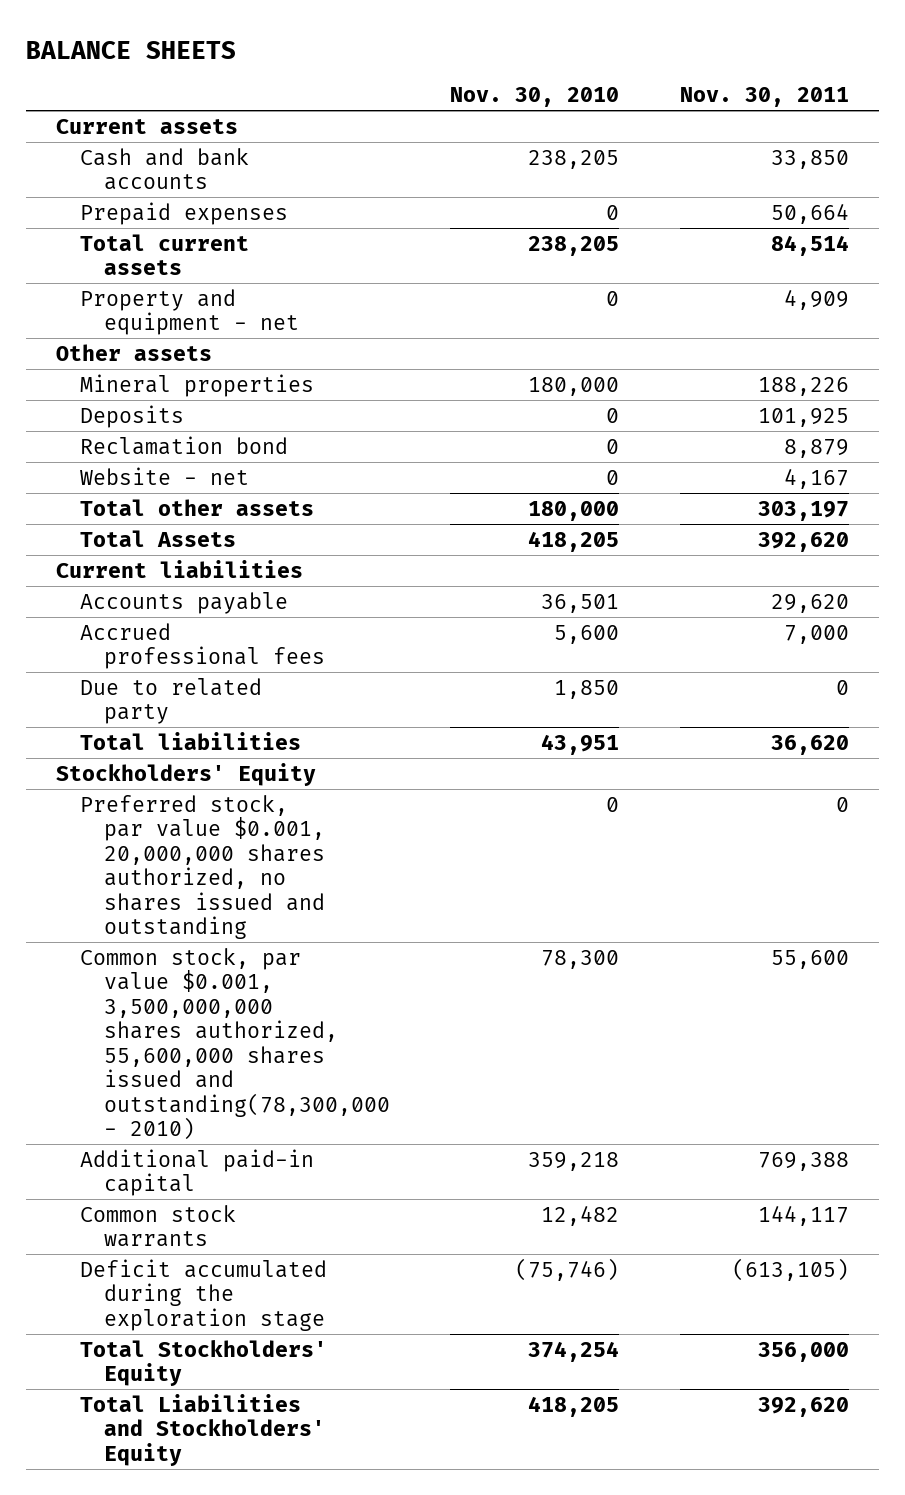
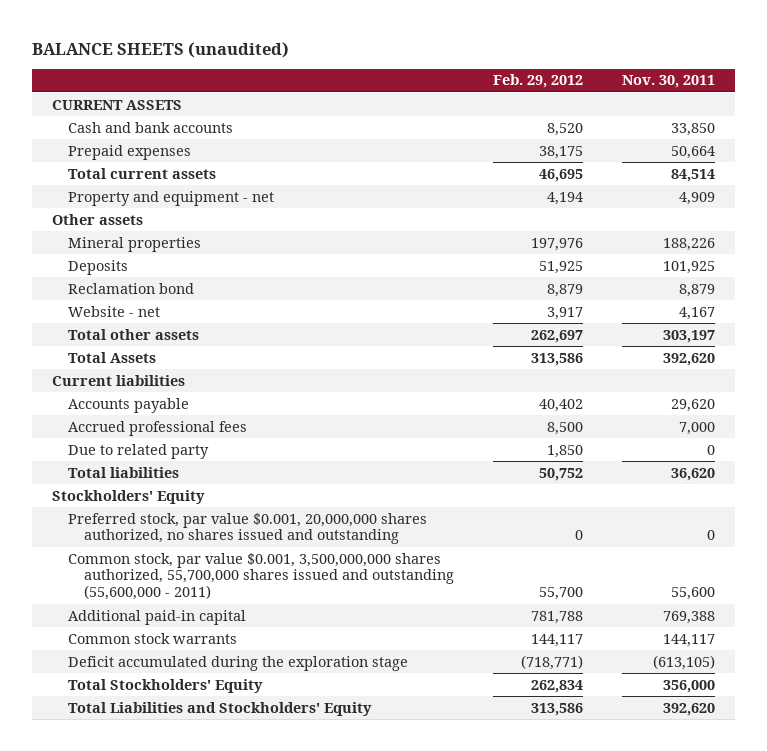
- BALANCE SHEETS
+ BALANCE SHEETS (unaudited)
- | Nov. 30, 2010 | Nov. 30, 2011
+ | Feb. 29, 2012 | Nov. 30, 2011
- Current assets
+ CURRENT ASSETS
- Common stock, par value $0.001, 3,500,000,000 shares authorized, 55,600,000 shares issued and outstanding(78,300,000 - 2010) | 78,300 | 55,600
+ Common stock, par value $0.001, 3,500,000,000 shares authorized, 55,700,000 shares issued and outstanding (55,600,000 - 2011) | 55,700 | 55,600

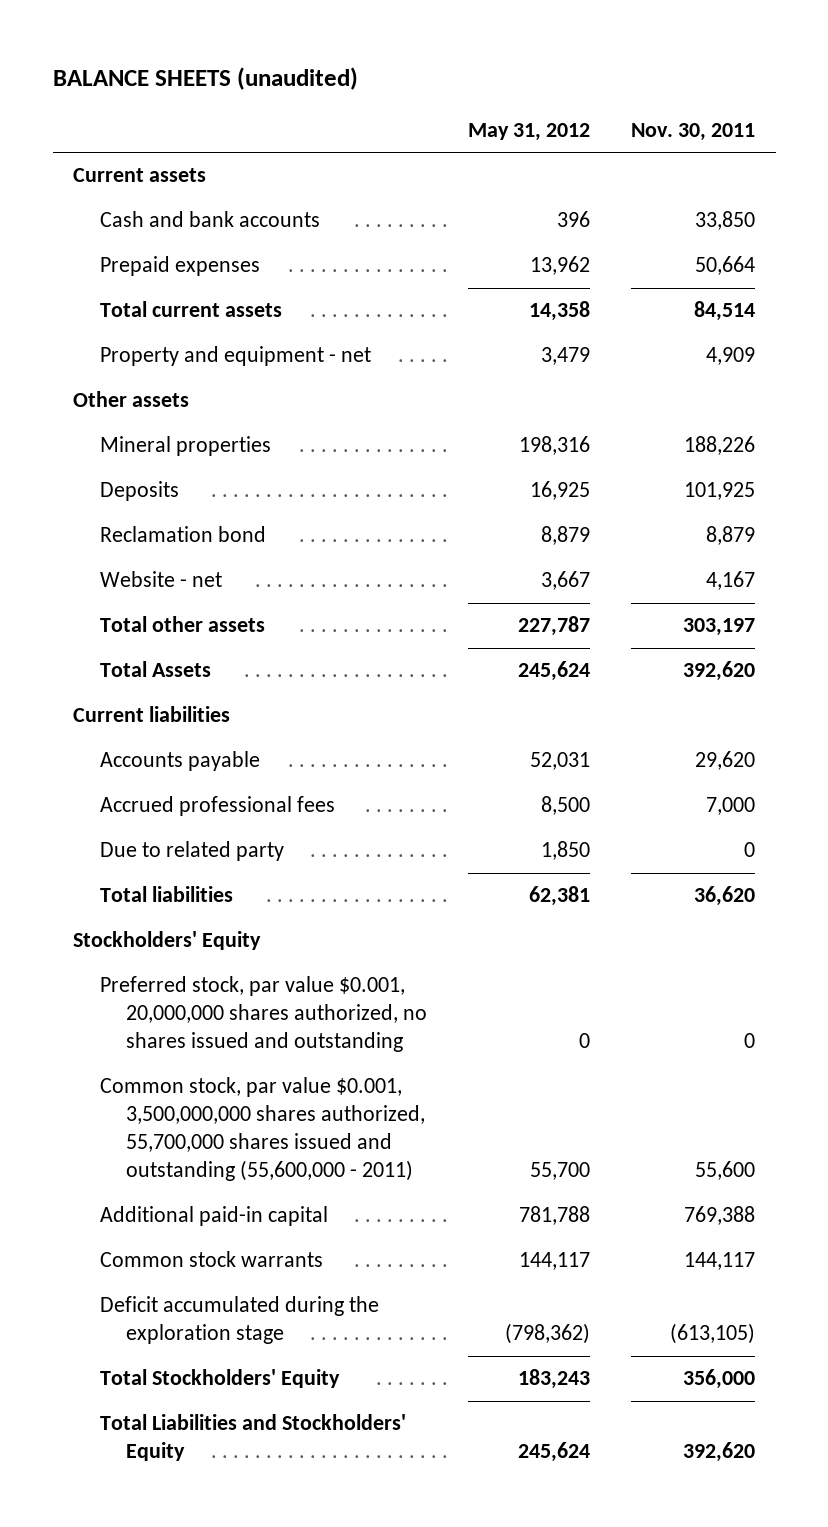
- | Feb. 29, 2012 | Nov. 30, 2011
+ | May 31, 2012 | Nov. 30, 2011
- CURRENT ASSETS
+ Current assets

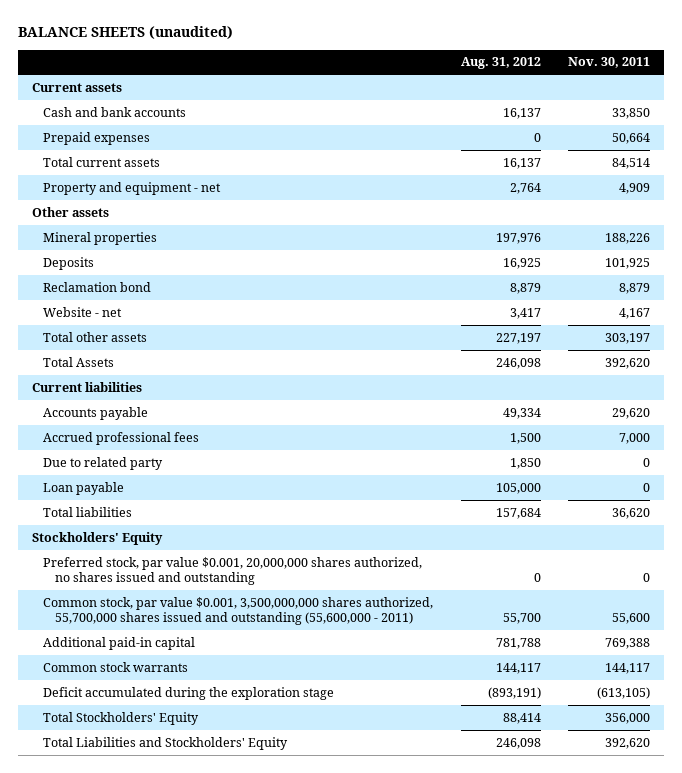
- | May 31, 2012 | Nov. 30, 2011
+ | Aug. 31, 2012 | Nov. 30, 2011
+ Loan payable | 105,000 | 0

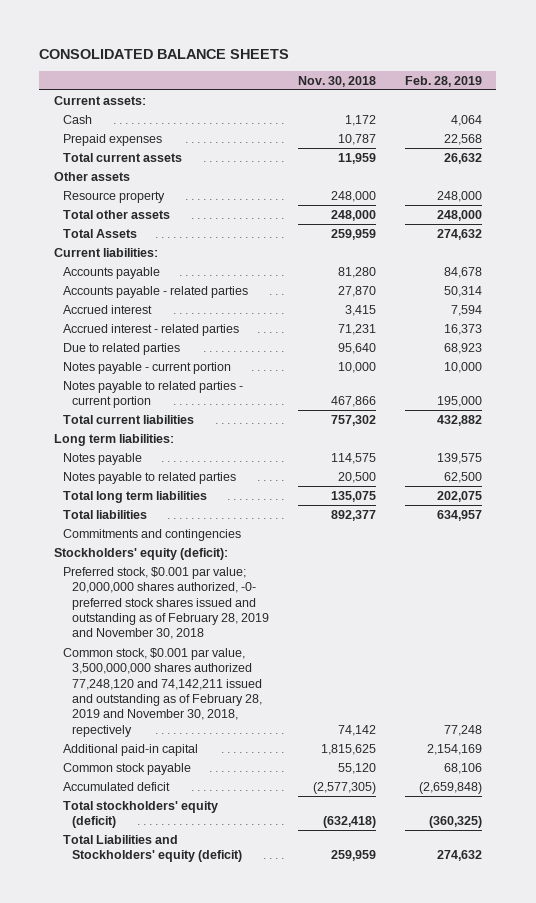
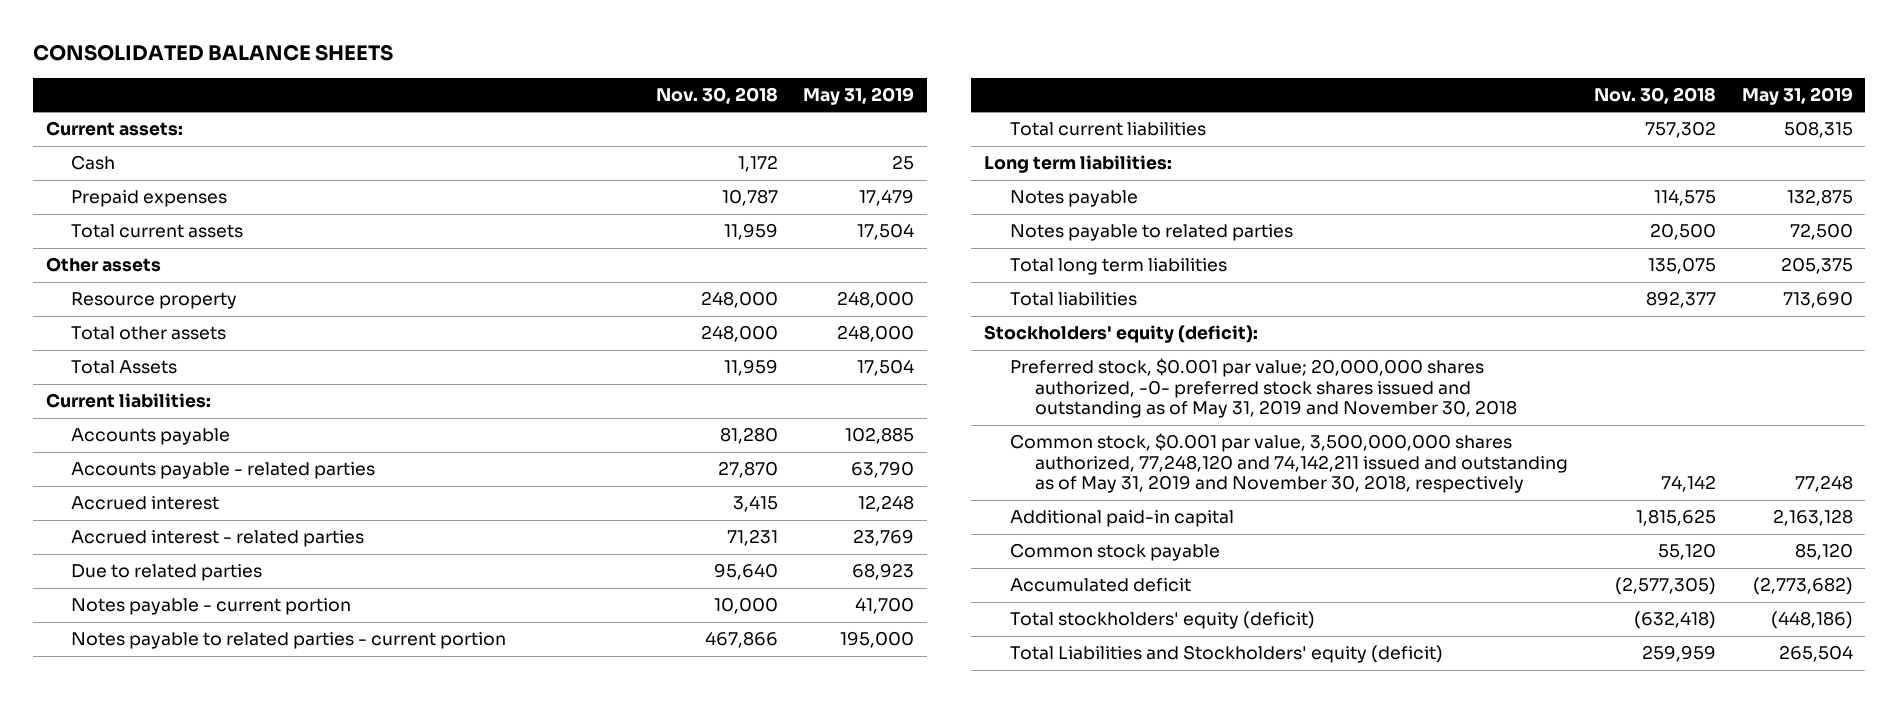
- | Nov. 30, 2018 | Feb. 28, 2019
+ | Nov. 30, 2018 | May 31, 2019
- Total Assets | 259,959 | 274,632
+ Total Assets | 11,959 | 17,504
- Commitments and contingencies
- Preferred stock, $0.001 par value; 20,000,000 shares authorized, -0- preferred stock shares issued and outstanding as of February 28, 2019 and November 30, 2018
- Common stock, $0.001 par value, 3,500,000,000 shares authorized 77,248,120 and 74,142,211 issued and outstanding as of February 28, 2019 and November 30, 2018, repectively | 74,142 | 77,248
+ Preferred stock, $0.001 par value; 20,000,000 shares authorized, -0- preferred stock shares issued and outstanding as of May 31, 2019 and November 30, 2018
+ Common stock, $0.001 par value, 3,500,000,000 shares authorized, 77,248,120 and 74,142,211 issued and outstanding as of May 31, 2019 and November 30, 2018, respectively | 74,142 | 77,248

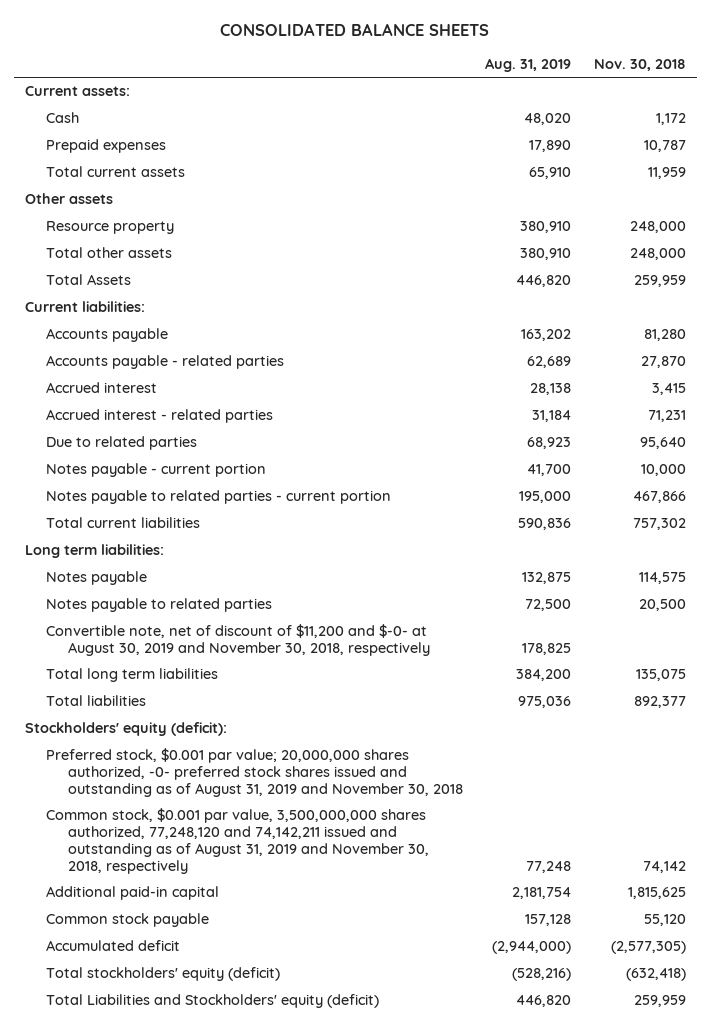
- | Nov. 30, 2018 | May 31, 2019
+ | Aug. 31, 2019 | Nov. 30, 2018
- Total Assets | 11,959 | 17,504
+ Total Assets | 446,820 | 259,959
+ Convertible note, net of discount of $11,200 and $-0- at August 30, 2019 and November 30, 2018, respectively | 178,825 |
- Preferred stock, $0.001 par value; 20,000,000 shares authorized, -0- preferred stock shares issued and outstanding as of May 31, 2019 and November 30, 2018
- Common stock, $0.001 par value, 3,500,000,000 shares authorized, 77,248,120 and 74,142,211 issued and outstanding as of May 31, 2019 and November 30, 2018, respectively | 74,142 | 77,248
+ Preferred stock, $0.001 par value; 20,000,000 shares authorized, -0- preferred stock shares issued and outstanding as of August 31, 2019 and November 30, 2018
+ Common stock, $0.001 par value, 3,500,000,000 shares authorized, 77,248,120 and 74,142,211 issued and outstanding as of August 31, 2019 and November 30, 2018, respectively | 77,248 | 74,142

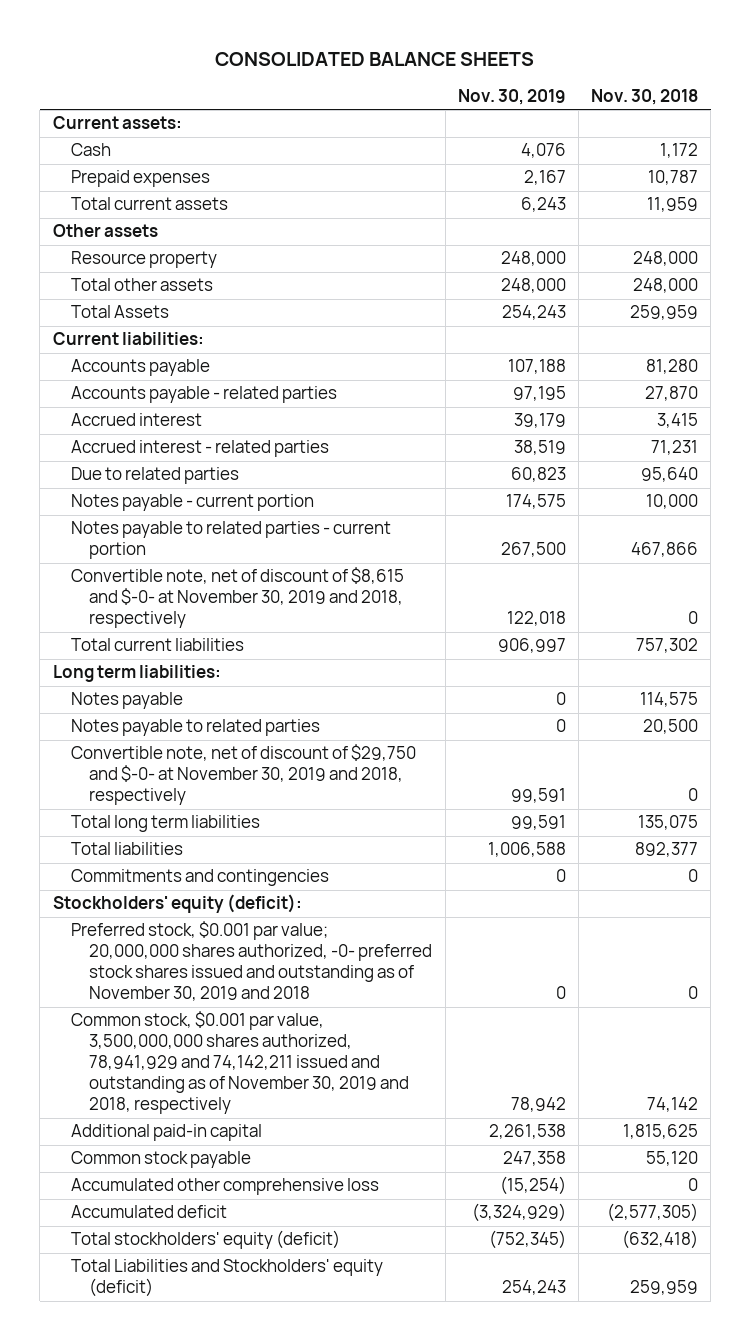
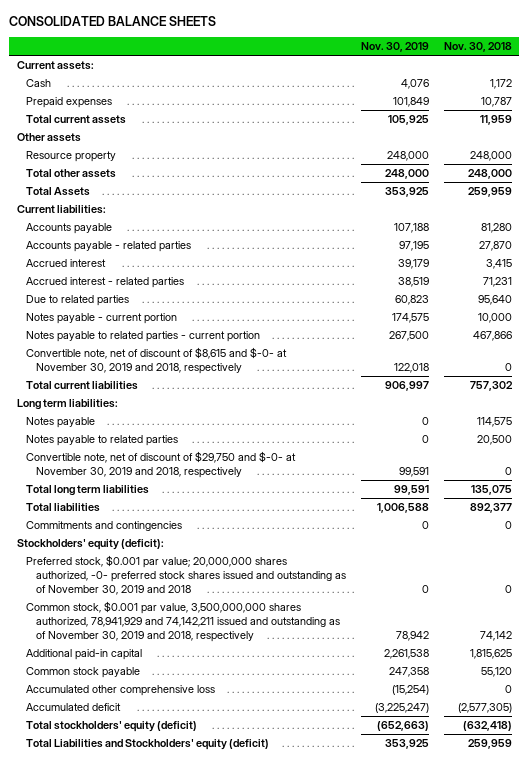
- Prepaid expenses | 2,167 | 10,787
- Total current assets | 6,243 | 11,959
+ Prepaid expenses | 101,849 | 10,787
+ Total current assets | 105,925 | 11,959
- Total Assets | 254,243 | 259,959
+ Total Assets | 353,925 | 259,959
- Accumulated deficit | (3,324,929) | (2,577,305)
- Total stockholders' equity (deficit) | (752,345) | (632,418)
- Total Liabilities and Stockholders' equity (deficit) | 254,243 | 259,959
+ Accumulated deficit | (3,225,247) | (2,577,305)
+ Total stockholders' equity (deficit) | (652,663) | (632,418)
+ Total Liabilities and Stockholders' equity (deficit) | 353,925 | 259,959

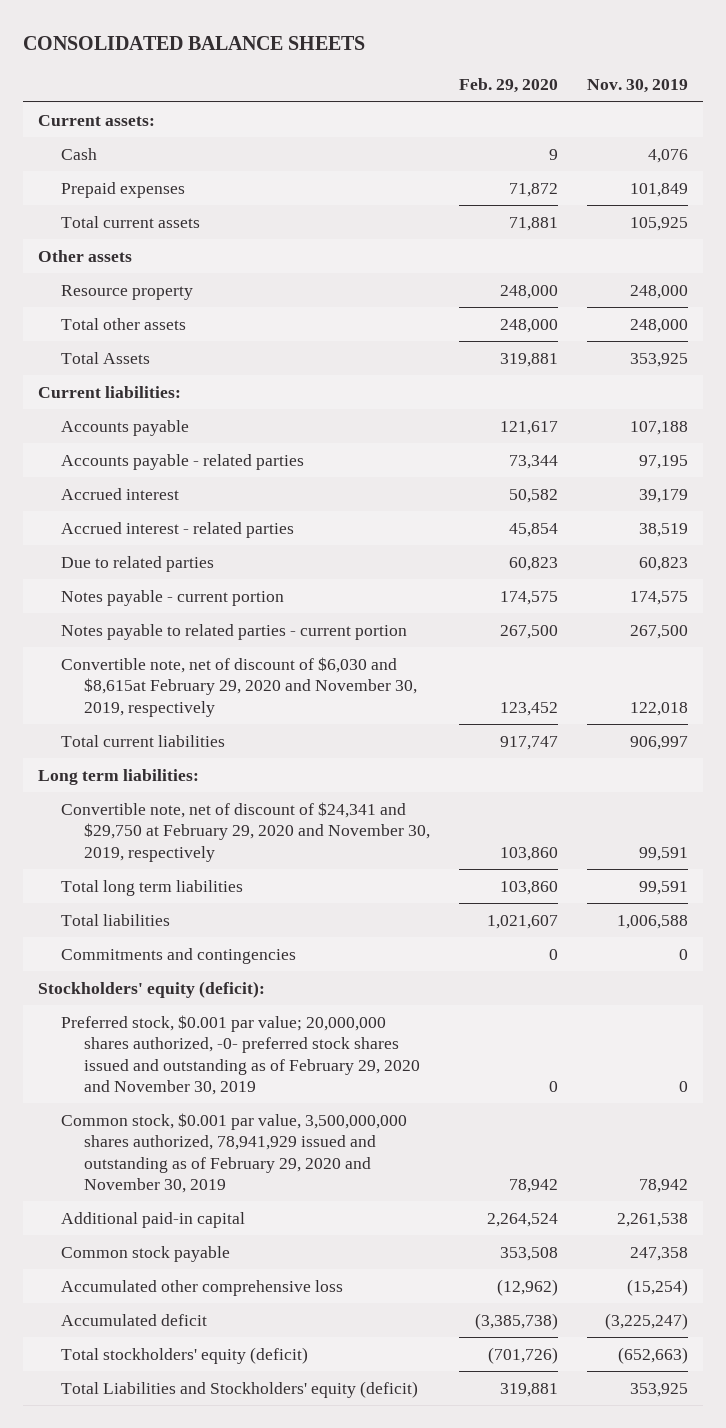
- | Nov. 30, 2019 | Nov. 30, 2018
+ | Feb. 29, 2020 | Nov. 30, 2019
- Convertible note, net of discount of $8,615 and $-0- at November 30, 2019 and 2018, respectively | 122,018 | 0
+ Convertible note, net of discount of $6,030 and $8,615at February 29, 2020 and November 30, 2019, respectively | 123,452 | 122,018
- Notes payable | 0 | 114,575
- Notes payable to related parties | 0 | 20,500
- Convertible note, net of discount of $29,750 and $-0- at November 30, 2019 and 2018, respectively | 99,591 | 0
+ Convertible note, net of discount of $24,341 and $29,750 at February 29, 2020 and November 30, 2019, respectively | 103,860 | 99,591
- Preferred stock, $0.001 par value; 20,000,000 shares authorized, -0- preferred stock shares issued and outstanding as of November 30, 2019 and 2018 | 0 | 0
- Common stock, $0.001 par value, 3,500,000,000 shares authorized, 78,941,929 and 74,142,211 issued and outstanding as of November 30, 2019 and 2018, respectively | 78,942 | 74,142
+ Preferred stock, $0.001 par value; 20,000,000 shares authorized, -0- preferred stock shares issued and outstanding as of February 29, 2020 and November 30, 2019 | 0 | 0
+ Common stock, $0.001 par value, 3,500,000,000 shares authorized, 78,941,929 issued and outstanding as of February 29, 2020 and November 30, 2019 | 78,942 | 78,942

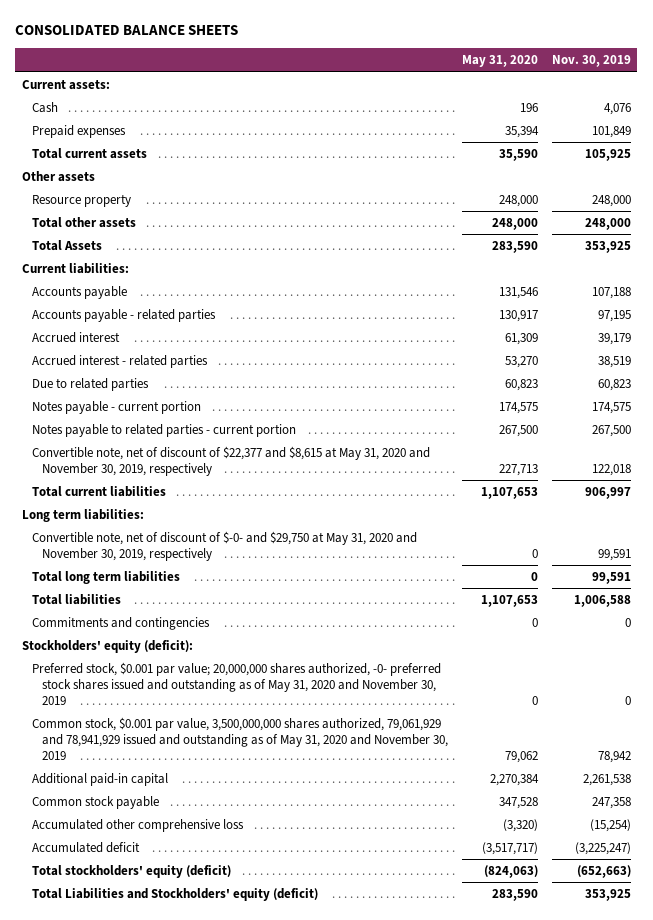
- | Feb. 29, 2020 | Nov. 30, 2019
+ | May 31, 2020 | Nov. 30, 2019
- Convertible note, net of discount of $6,030 and $8,615at February 29, 2020 and November 30, 2019, respectively | 123,452 | 122,018
+ Convertible note, net of discount of $22,377 and $8,615 at May 31, 2020 and November 30, 2019, respectively | 227,713 | 122,018
- Convertible note, net of discount of $24,341 and $29,750 at February 29, 2020 and November 30, 2019, respectively | 103,860 | 99,591
+ Convertible note, net of discount of $-0- and $29,750 at May 31, 2020 and November 30, 2019, respectively | 0 | 99,591
- Preferred stock, $0.001 par value; 20,000,000 shares authorized, -0- preferred stock shares issued and outstanding as of February 29, 2020 and November 30, 2019 | 0 | 0
- Common stock, $0.001 par value, 3,500,000,000 shares authorized, 78,941,929 issued and outstanding as of February 29, 2020 and November 30, 2019 | 78,942 | 78,942
+ Preferred stock, $0.001 par value; 20,000,000 shares authorized, -0- preferred stock shares issued and outstanding as of May 31, 2020 and November 30, 2019 | 0 | 0
+ Common stock, $0.001 par value, 3,500,000,000 shares authorized, 79,061,929 and 78,941,929 issued and outstanding as of May 31, 2020 and November 30, 2019 | 79,062 | 78,942

